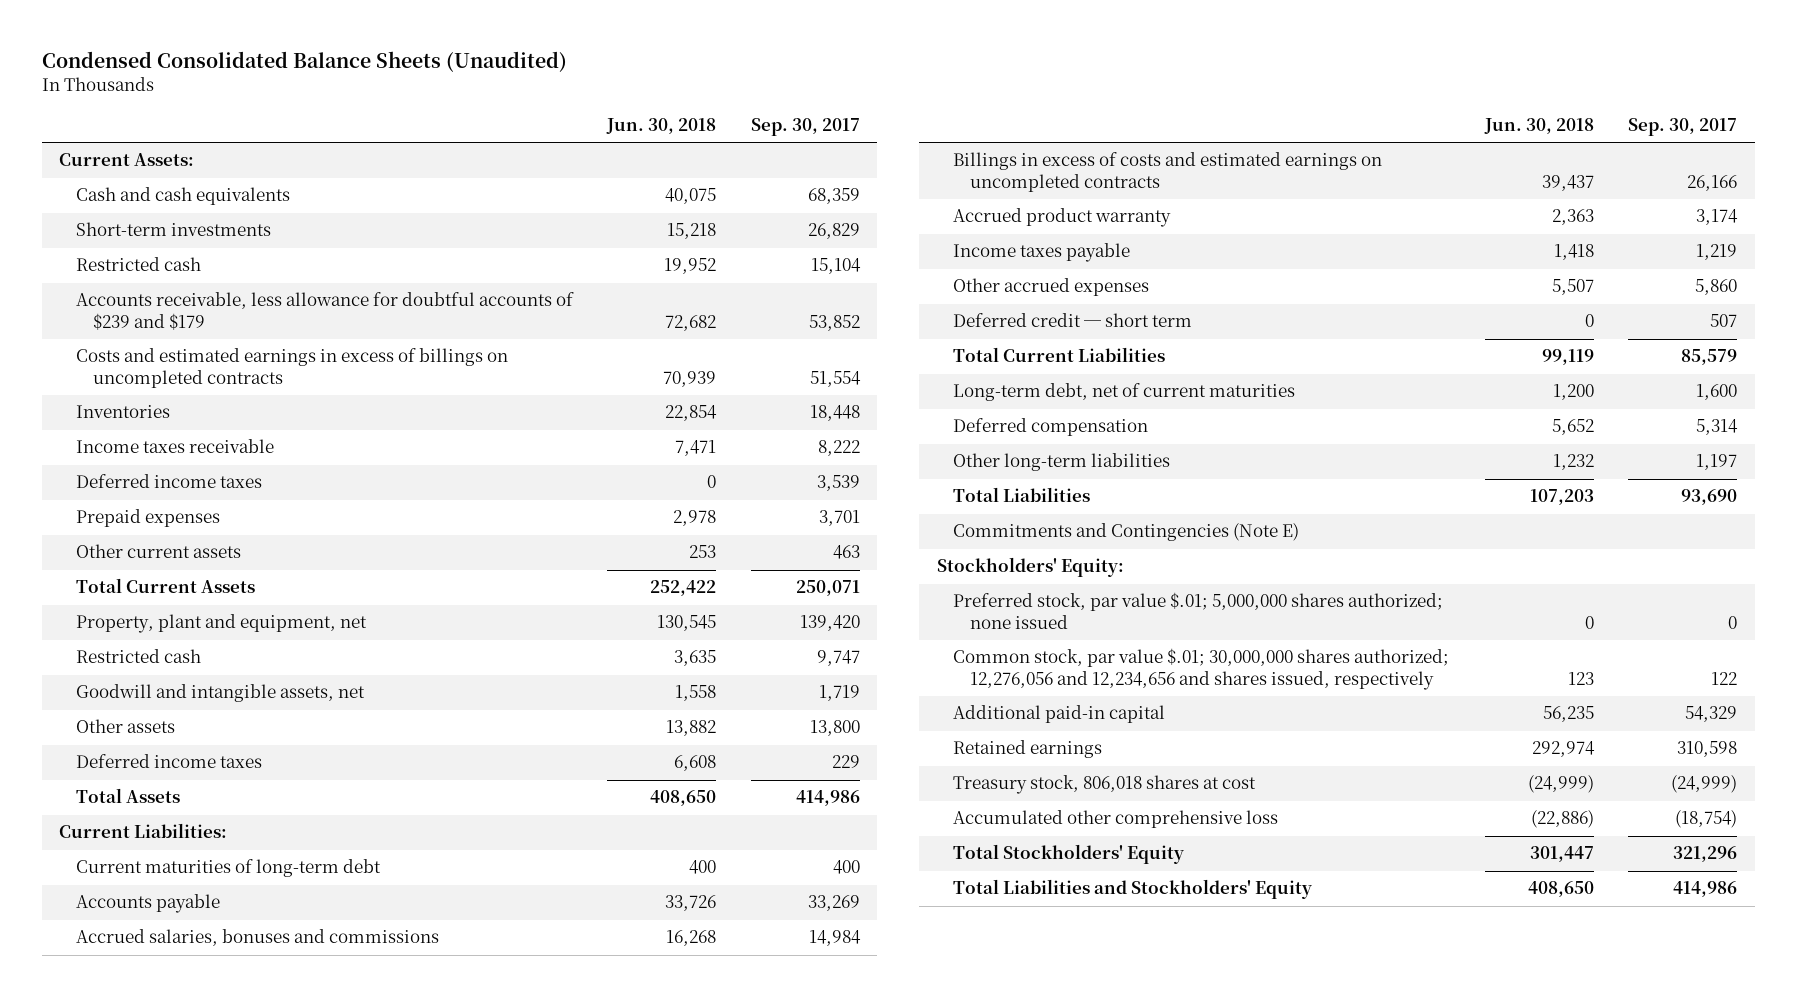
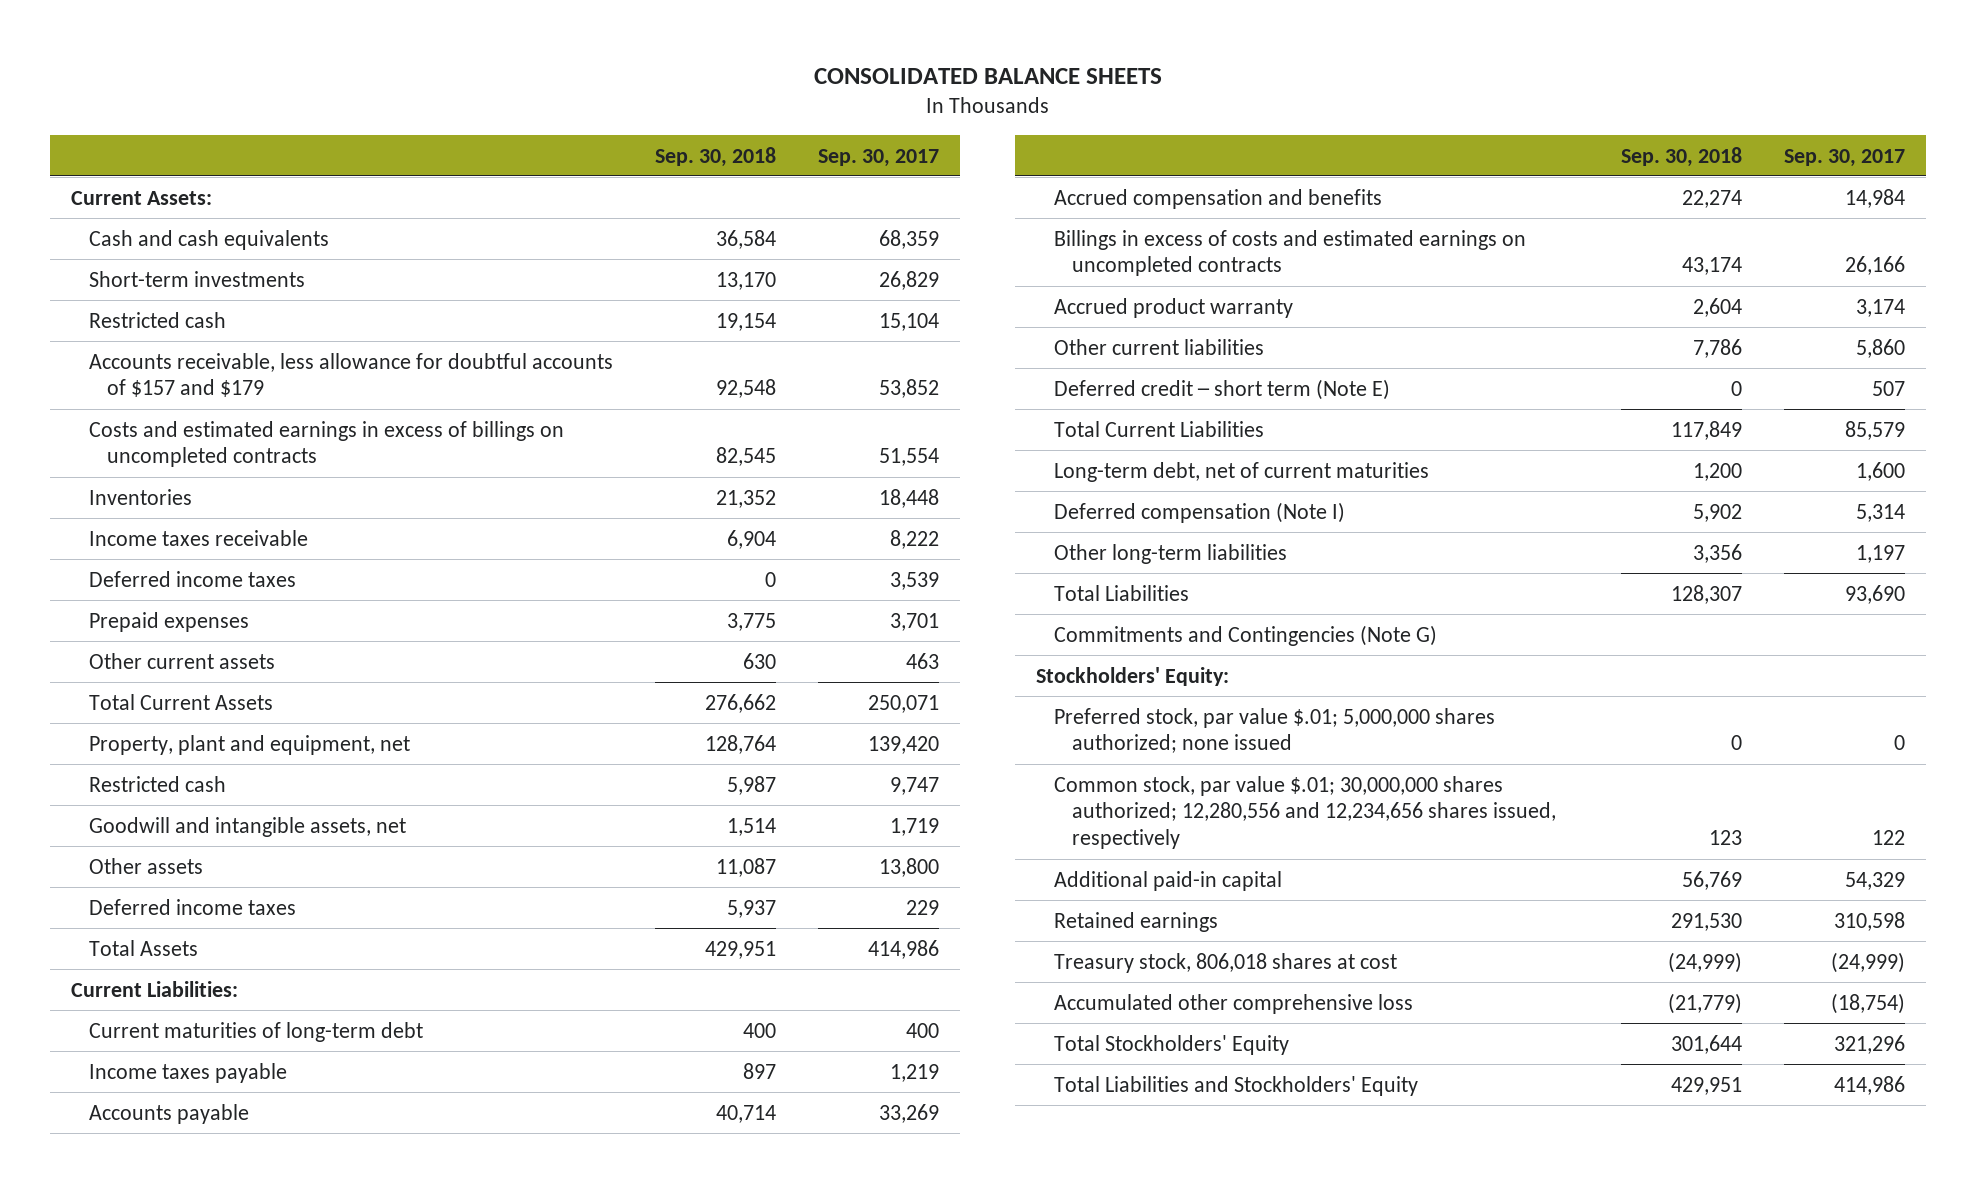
- Condensed Consolidated Balance Sheets (Unaudited)
+ CONSOLIDATED BALANCE SHEETS
- | Jun. 30, 2018 | Sep. 30, 2017
+ | Sep. 30, 2018 | Sep. 30, 2017
- Accounts receivable, less allowance for doubtful accounts of $239 and $179 | 72,682 | 53,852
+ Accounts receivable, less allowance for doubtful accounts of $157 and $179 | 92,548 | 53,852
moved up: Income taxes payable | 897 | 1,219
- Accrued salaries, bonuses and commissions | 16,268 | 14,984
+ Accrued compensation and benefits | 22,274 | 14,984
- Other accrued expenses | 5,507 | 5,860
- Deferred credit ─ short term | 0 | 507
+ Other current liabilities | 7,786 | 5,860
+ Deferred credit ─ short term (Note E) | 0 | 507
- Deferred compensation | 5,652 | 5,314
+ Deferred compensation (Note I) | 5,902 | 5,314
- Commitments and Contingencies (Note E)
+ Commitments and Contingencies (Note G)
- Common stock, par value $.01; 30,000,000 shares authorized; 12,276,056 and 12,234,656 and shares issued, respectively | 123 | 122
+ Common stock, par value $.01; 30,000,000 shares authorized; 12,280,556 and 12,234,656 shares issued, respectively | 123 | 122

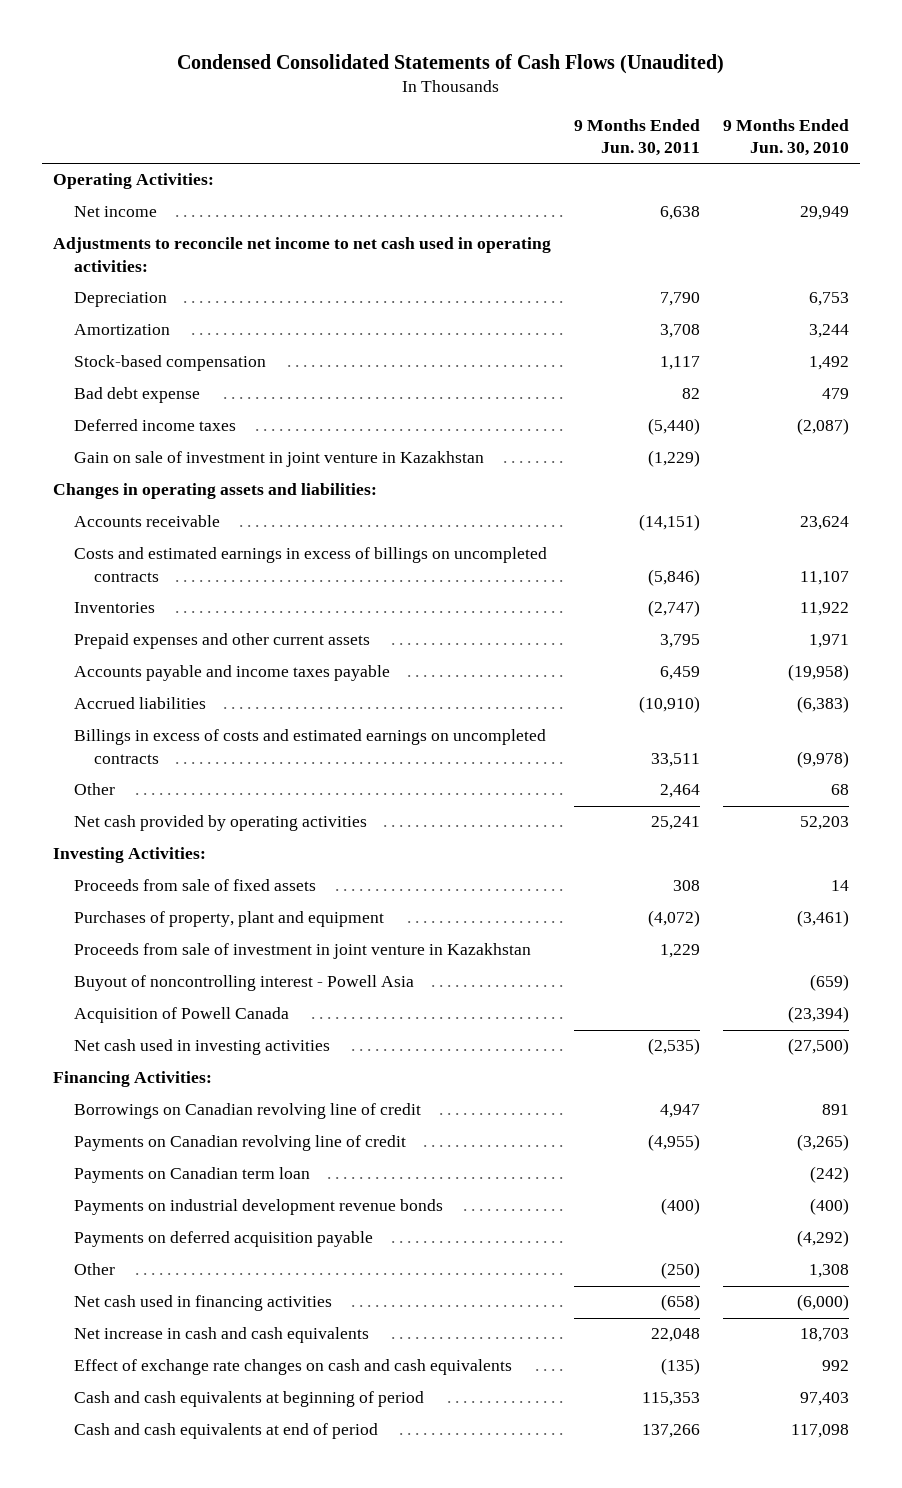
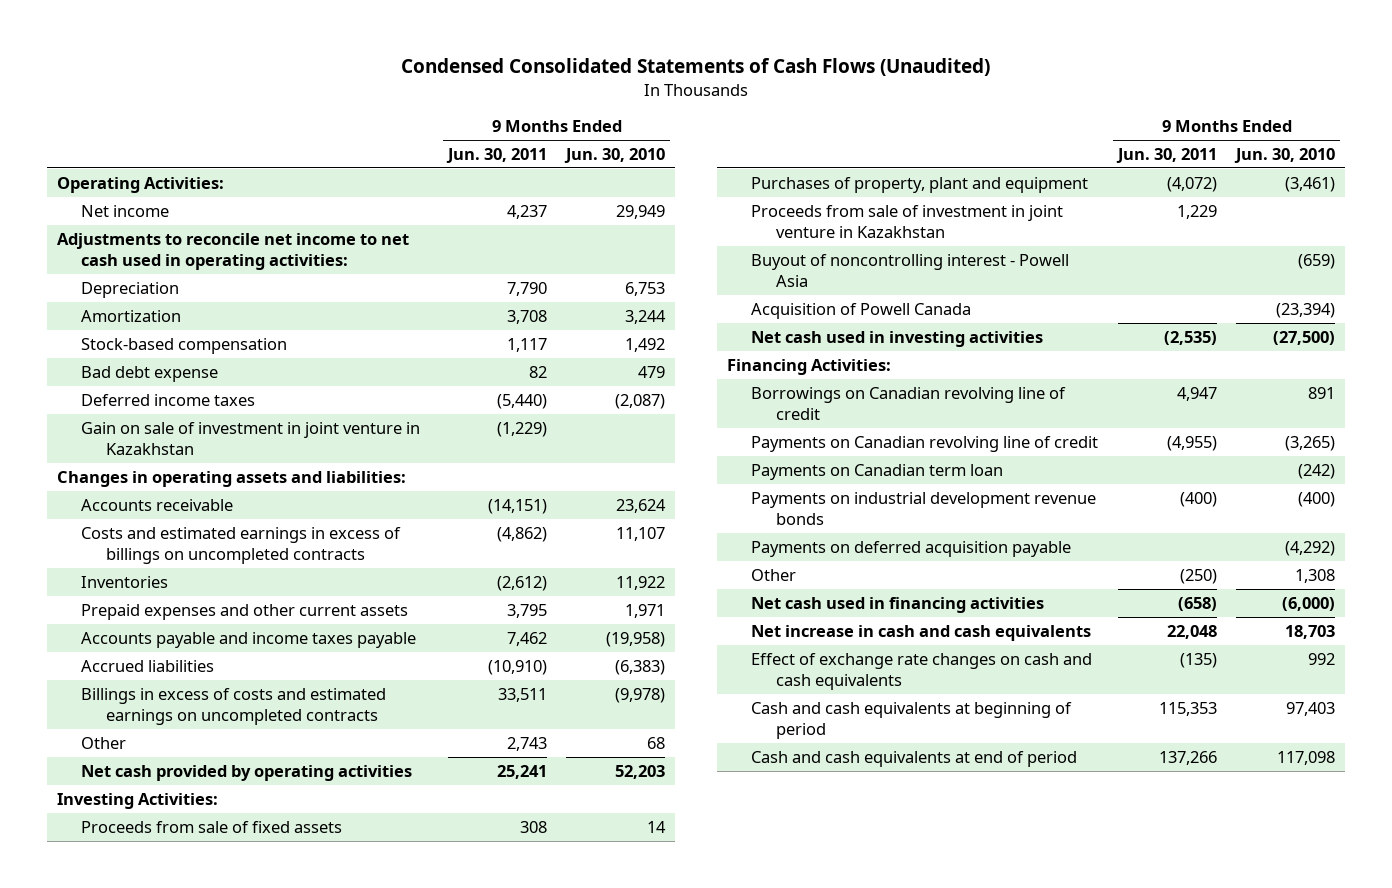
- Net income | 6,638 | 29,949
+ Net income | 4,237 | 29,949
- Costs and estimated earnings in excess of billings on uncompleted contracts | (5,846) | 11,107
- Inventories | (2,747) | 11,922
+ Costs and estimated earnings in excess of billings on uncompleted contracts | (4,862) | 11,107
+ Inventories | (2,612) | 11,922
- Accounts payable and income taxes payable | 6,459 | (19,958)
+ Accounts payable and income taxes payable | 7,462 | (19,958)
- Other | 2,464 | 68
+ Other | 2,743 | 68

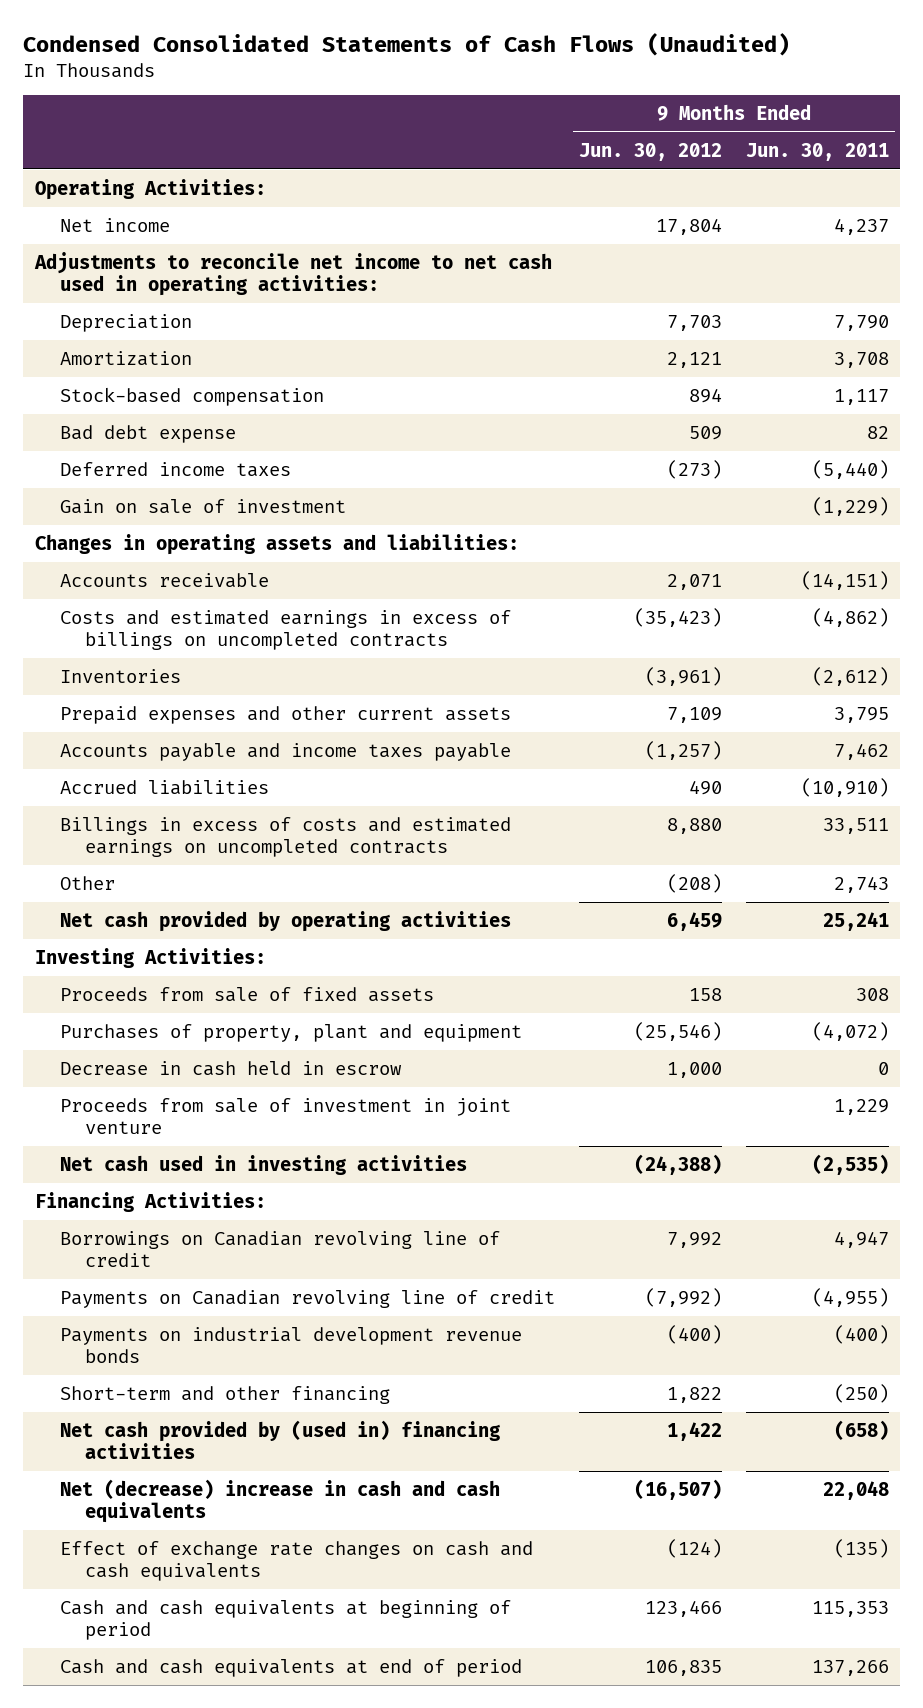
- | 9 Months Ended Jun. 30, 2011 | 9 Months Ended Jun. 30, 2010
+ | 9 Months Ended Jun. 30, 2012 | 9 Months Ended Jun. 30, 2011
- Gain on sale of investment in joint venture in Kazakhstan | (1,229) |
+ Gain on sale of investment | | (1,229)
- Proceeds from sale of investment in joint venture in Kazakhstan | 1,229 |
- Buyout of noncontrolling interest - Powell Asia | | (659)
- Acquisition of Powell Canada | | (23,394)
+ Decrease in cash held in escrow | 1,000 | 0
+ Proceeds from sale of investment in joint venture | | 1,229
- Payments on Canadian term loan | | (242)
- Payments on deferred acquisition payable | | (4,292)
- Other | (250) | 1,308
- Net cash used in financing activities | (658) | (6,000)
- Net increase in cash and cash equivalents | 22,048 | 18,703
+ Short-term and other financing | 1,822 | (250)
+ Net cash provided by (used in) financing activities | 1,422 | (658)
+ Net (decrease) increase in cash and cash equivalents | (16,507) | 22,048

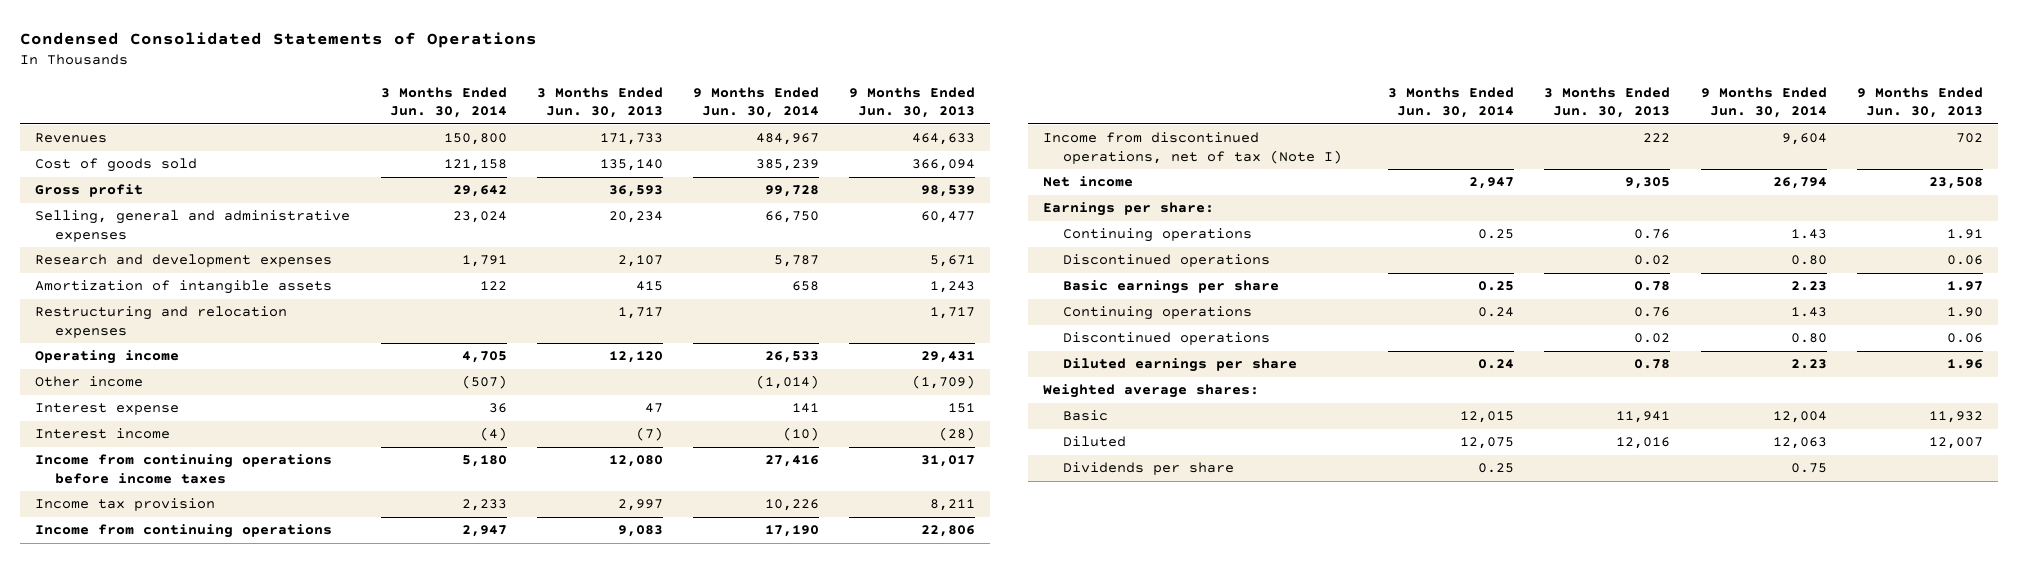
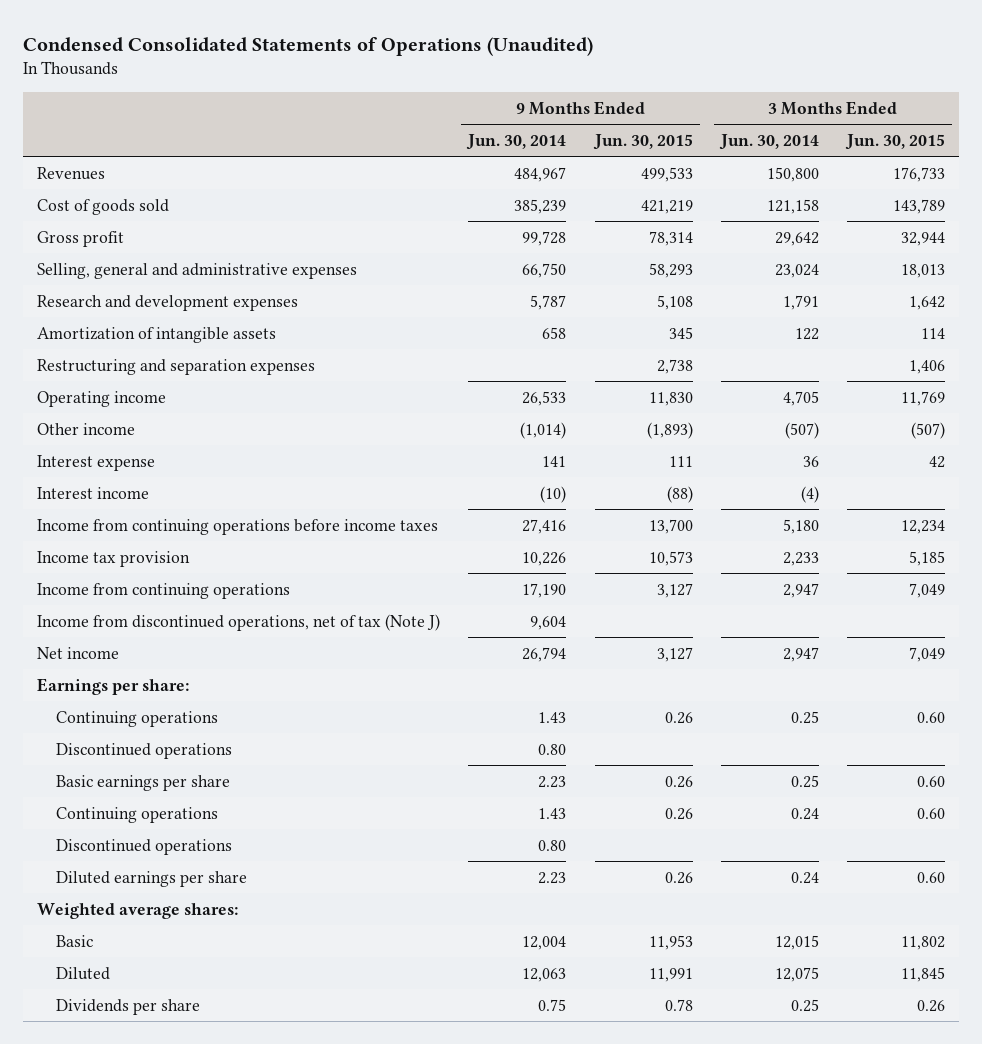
- Condensed Consolidated Statements of Operations
+ Condensed Consolidated Statements of Operations (Unaudited)
- | 3 Months Ended Jun. 30, 2014 | 3 Months Ended Jun. 30, 2013 | 9 Months Ended Jun. 30, 2014 | 9 Months Ended Jun. 30, 2013
+ | 9 Months Ended Jun. 30, 2014 | 9 Months Ended Jun. 30, 2015 | 3 Months Ended Jun. 30, 2014 | 3 Months Ended Jun. 30, 2015
- Restructuring and relocation expenses | | 1,717 | | 1,717
+ Restructuring and separation expenses | | 2,738 | | 1,406
- Income from discontinued operations, net of tax (Note I) | | 222 | 9,604 | 702
+ Income from discontinued operations, net of tax (Note J) | 9,604 | | |

